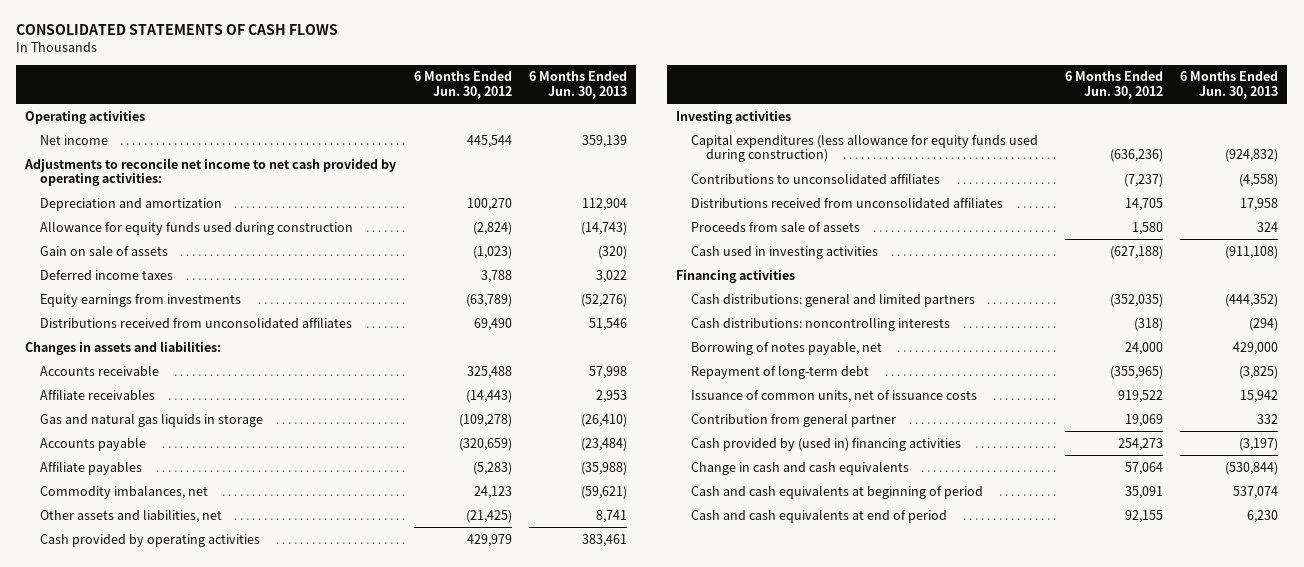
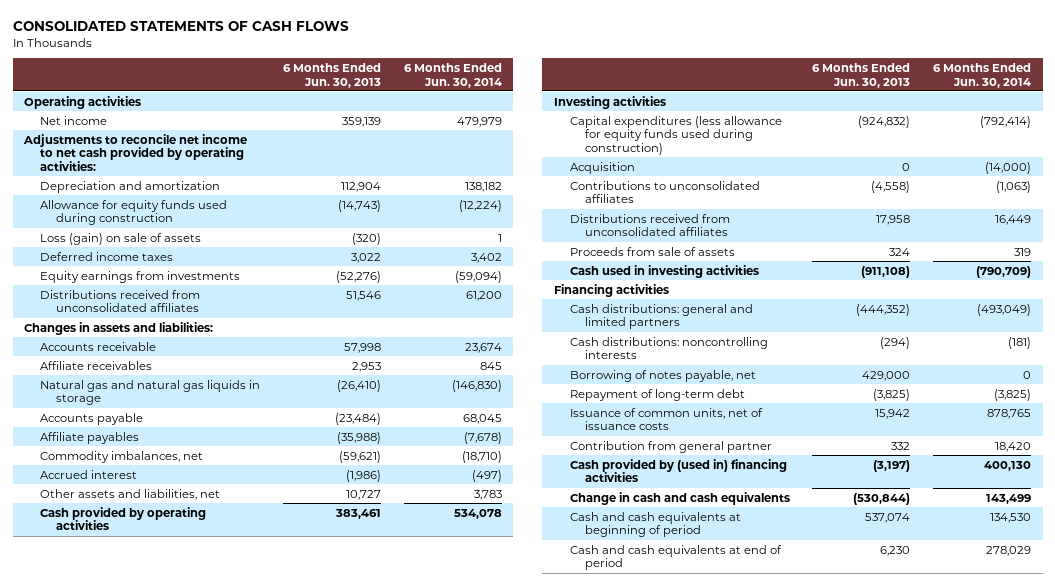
- | 6 Months Ended Jun. 30, 2012 | 6 Months Ended Jun. 30, 2013
+ | 6 Months Ended Jun. 30, 2013 | 6 Months Ended Jun. 30, 2014
- Gain on sale of assets | (1,023) | (320)
+ Loss (gain) on sale of assets | (320) | 1
- Gas and natural gas liquids in storage | (109,278) | (26,410)
+ Natural gas and natural gas liquids in storage | (26,410) | (146,830)
- Other assets and liabilities, net | (21,425) | 8,741
+ Accrued interest | (1,986) | (497)
+ Other assets and liabilities, net | 10,727 | 3,783
+ Acquisition | 0 | (14,000)

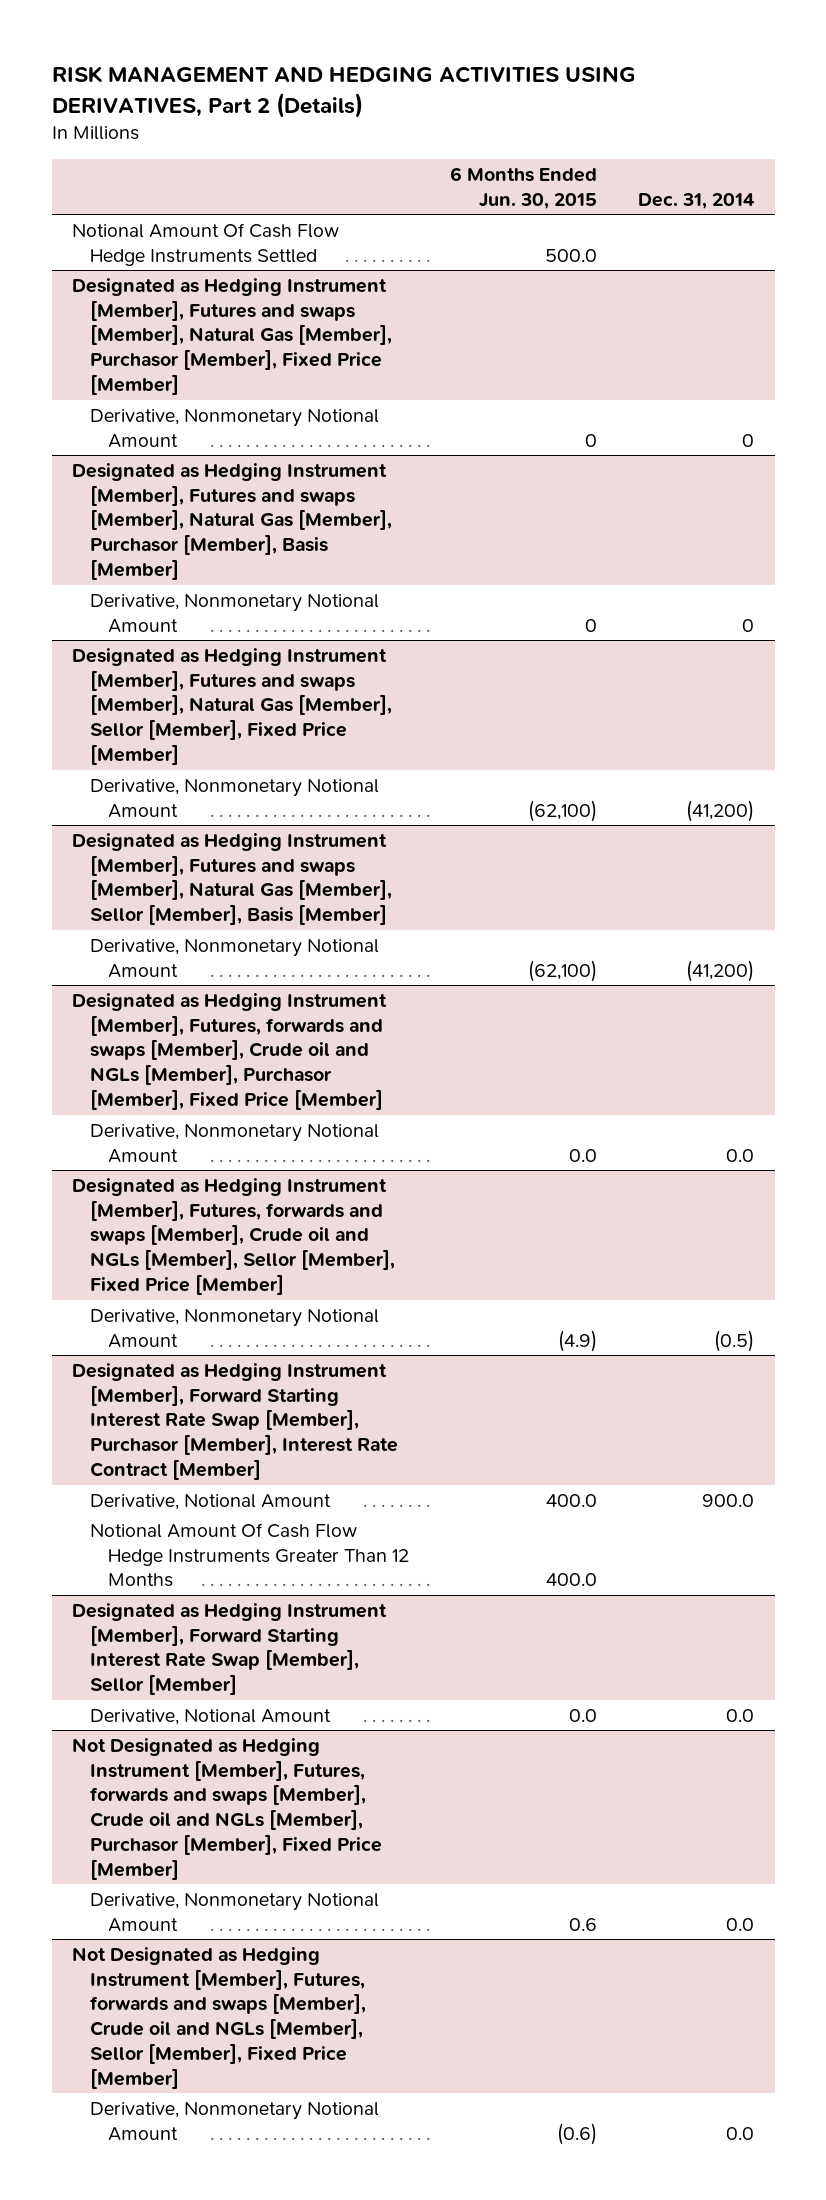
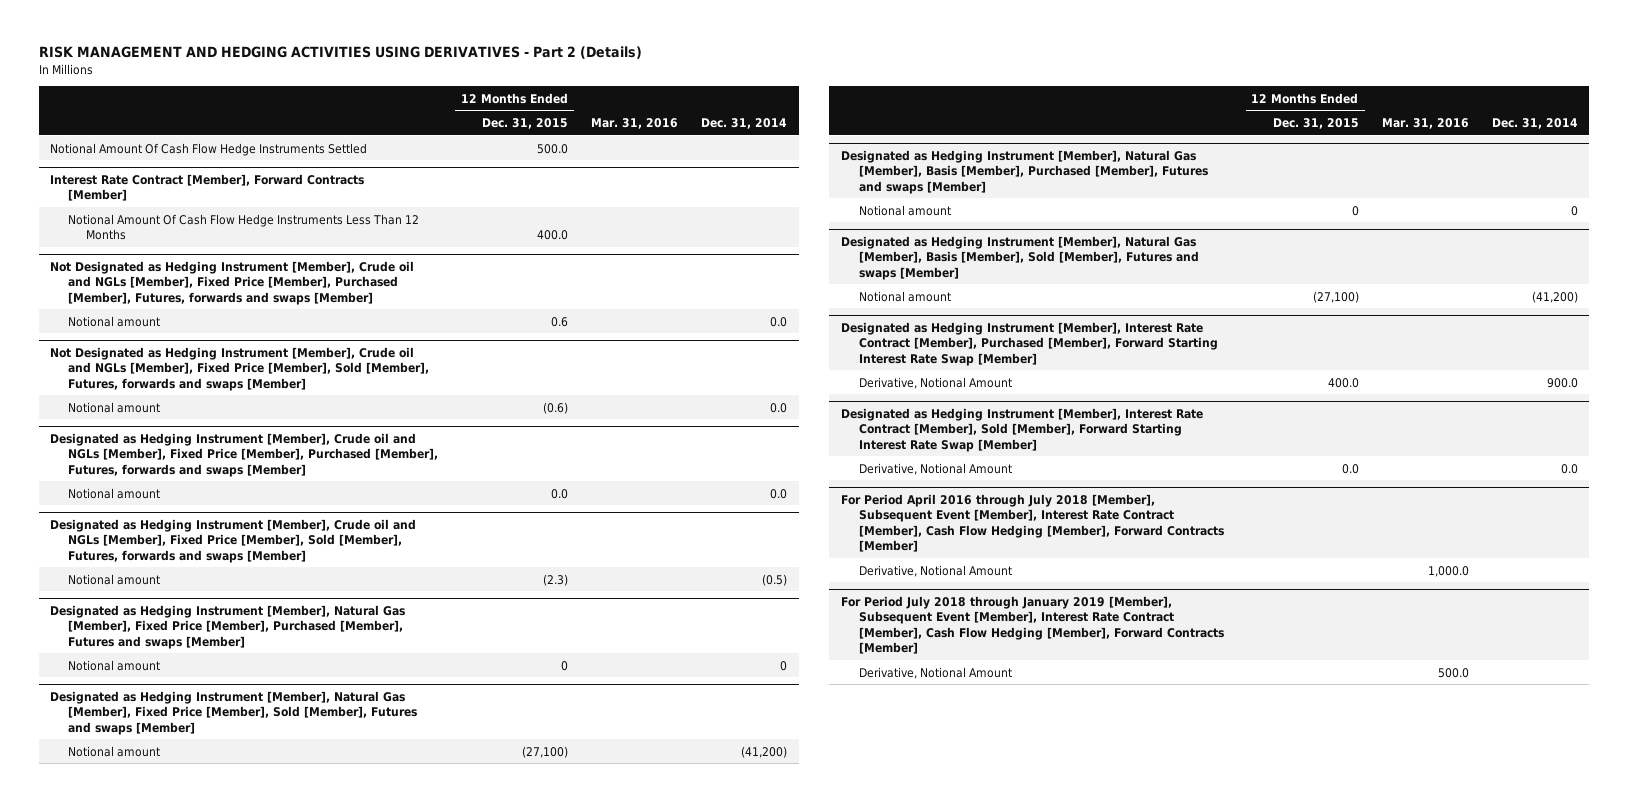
- RISK MANAGEMENT AND HEDGING ACTIVITIES USING DERIVATIVES, Part 2 (Details)
+ RISK MANAGEMENT AND HEDGING ACTIVITIES USING DERIVATIVES - Part 2 (Details)
- | 6 Months Ended Jun. 30, 2015 | Dec. 31, 2014
+ | 12 Months Ended Dec. 31, 2015 | Mar. 31, 2016 | Dec. 31, 2014
- Designated as Hedging Instrument [Member], Futures and swaps [Member], Natural Gas [Member], Purchasor [Member], Fixed Price [Member]
- Derivative, Nonmonetary Notional Amount | 0 | 0
- Designated as Hedging Instrument [Member], Futures and swaps [Member], Natural Gas [Member], Purchasor [Member], Basis [Member]
- Derivative, Nonmonetary Notional Amount | 0 | 0
- Designated as Hedging Instrument [Member], Futures and swaps [Member], Natural Gas [Member], Sellor [Member], Fixed Price [Member]
- Derivative, Nonmonetary Notional Amount | (62,100) | (41,200)
- Designated as Hedging Instrument [Member], Futures and swaps [Member], Natural Gas [Member], Sellor [Member], Basis [Member]
- Derivative, Nonmonetary Notional Amount | (62,100) | (41,200)
- Designated as Hedging Instrument [Member], Futures, forwards and swaps [Member], Crude oil and NGLs [Member], Purchasor [Member], Fixed Price [Member]
- Derivative, Nonmonetary Notional Amount | 0.0 | 0.0
- Designated as Hedging Instrument [Member], Futures, forwards and swaps [Member], Crude oil and NGLs [Member], Sellor [Member], Fixed Price [Member]
- Derivative, Nonmonetary Notional Amount | (4.9) | (0.5)
- Designated as Hedging Instrument [Member], Forward Starting Interest Rate Swap [Member], Purchasor [Member], Interest Rate Contract [Member]
+ Interest Rate Contract [Member], Forward Contracts [Member]
+ Notional Amount Of Cash Flow Hedge Instruments Less Than 12 Months | 400.0 | |
+ Not Designated as Hedging Instrument [Member], Crude oil and NGLs [Member], Fixed Price [Member], Purchased [Member], Futures, forwards and swaps [Member]
+ Notional amount | 0.6 | | 0.0
+ Not Designated as Hedging Instrument [Member], Crude oil and NGLs [Member], Fixed Price [Member], Sold [Member], Futures, forwards and swaps [Member]
+ Notional amount | (0.6) | | 0.0
+ Designated as Hedging Instrument [Member], Crude oil and NGLs [Member], Fixed Price [Member], Purchased [Member], Futures, forwards and swaps [Member]
+ Notional amount | 0.0 | | 0.0
+ Designated as Hedging Instrument [Member], Crude oil and NGLs [Member], Fixed Price [Member], Sold [Member], Futures, forwards and swaps [Member]
+ Notional amount | (2.3) | | (0.5)
+ Designated as Hedging Instrument [Member], Natural Gas [Member], Fixed Price [Member], Purchased [Member], Futures and swaps [Member]
+ Notional amount | 0 | | 0
+ Designated as Hedging Instrument [Member], Natural Gas [Member], Fixed Price [Member], Sold [Member], Futures and swaps [Member]
+ Notional amount | (27,100) | | (41,200)
+ Designated as Hedging Instrument [Member], Natural Gas [Member], Basis [Member], Purchased [Member], Futures and swaps [Member]
+ Notional amount | 0 | | 0
+ Designated as Hedging Instrument [Member], Natural Gas [Member], Basis [Member], Sold [Member], Futures and swaps [Member]
+ Notional amount | (27,100) | | (41,200)
+ Designated as Hedging Instrument [Member], Interest Rate Contract [Member], Purchased [Member], Forward Starting Interest Rate Swap [Member]
- Notional Amount Of Cash Flow Hedge Instruments Greater Than 12 Months | 400.0 |
- Designated as Hedging Instrument [Member], Forward Starting Interest Rate Swap [Member], Sellor [Member]
+ Designated as Hedging Instrument [Member], Interest Rate Contract [Member], Sold [Member], Forward Starting Interest Rate Swap [Member]
- Not Designated as Hedging Instrument [Member], Futures, forwards and swaps [Member], Crude oil and NGLs [Member], Purchasor [Member], Fixed Price [Member]
- Derivative, Nonmonetary Notional Amount | 0.6 | 0.0
- Not Designated as Hedging Instrument [Member], Futures, forwards and swaps [Member], Crude oil and NGLs [Member], Sellor [Member], Fixed Price [Member]
- Derivative, Nonmonetary Notional Amount | (0.6) | 0.0
+ For Period April 2016 through July 2018 [Member], Subsequent Event [Member], Interest Rate Contract [Member], Cash Flow Hedging [Member], Forward Contracts [Member]
+ Derivative, Notional Amount | | 1,000.0 |
+ For Period July 2018 through January 2019 [Member], Subsequent Event [Member], Interest Rate Contract [Member], Cash Flow Hedging [Member], Forward Contracts [Member]
+ Derivative, Notional Amount | | 500.0 |

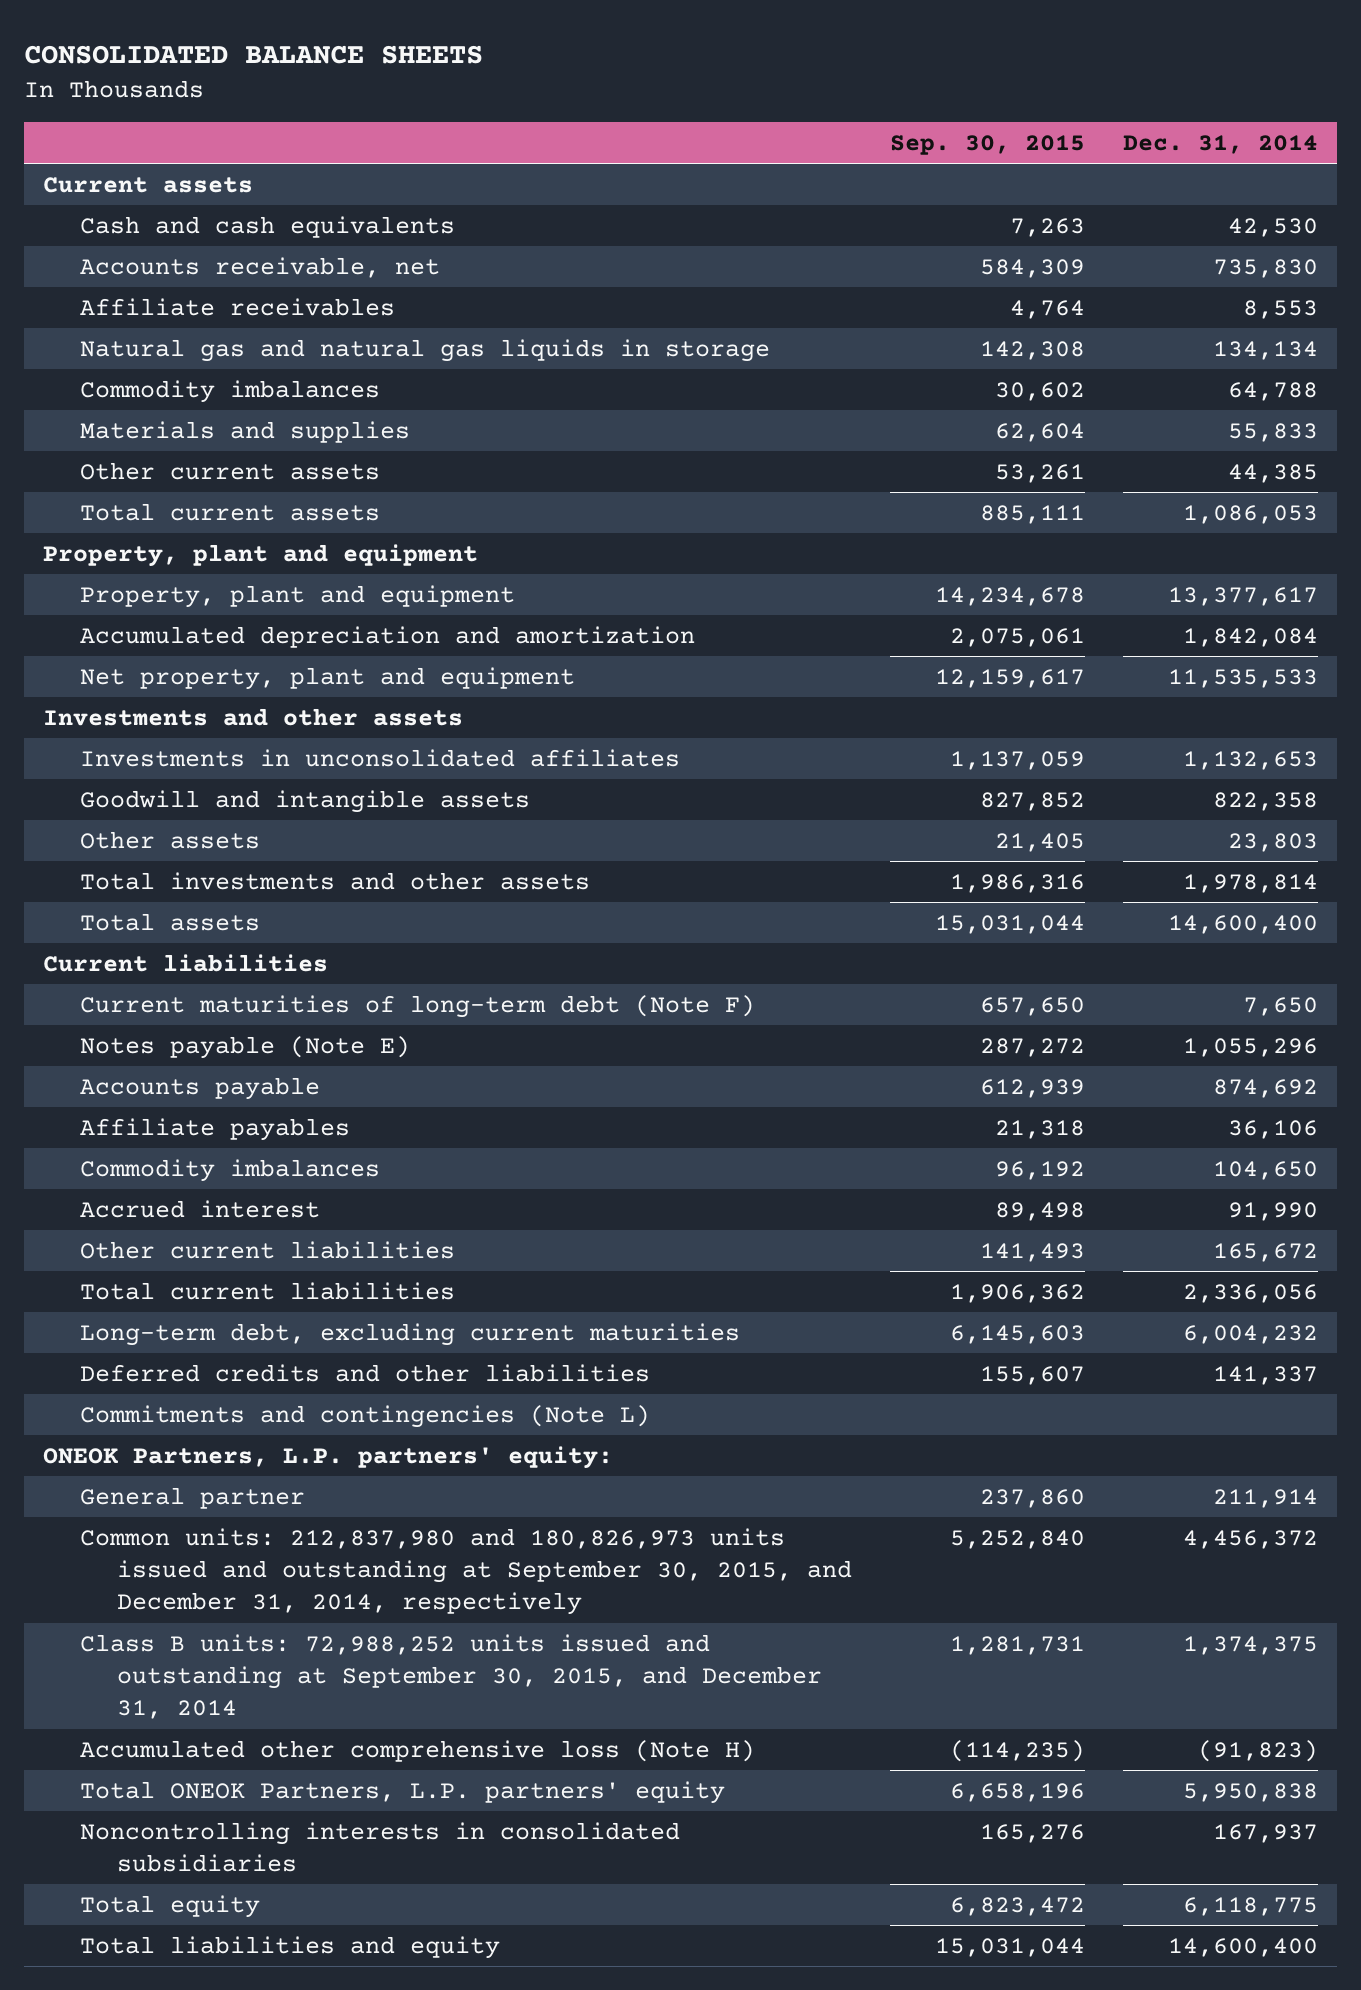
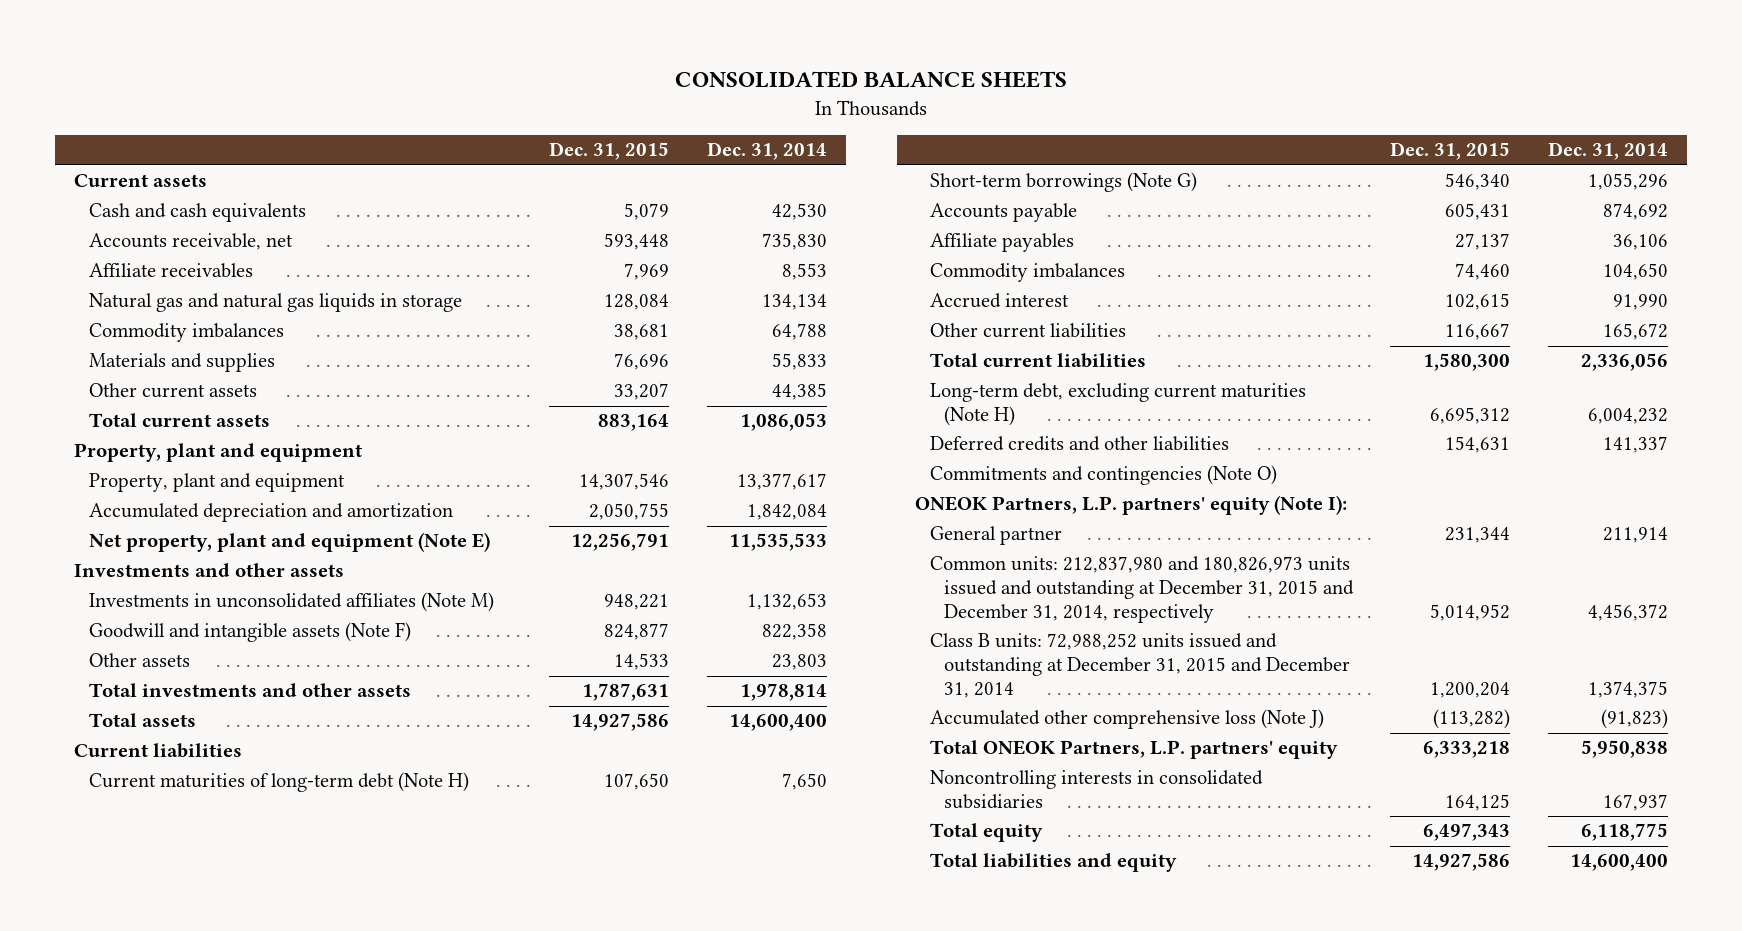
- | Sep. 30, 2015 | Dec. 31, 2014
+ | Dec. 31, 2015 | Dec. 31, 2014
- Net property, plant and equipment | 12,159,617 | 11,535,533
+ Net property, plant and equipment (Note E) | 12,256,791 | 11,535,533
- Investments in unconsolidated affiliates | 1,137,059 | 1,132,653
- Goodwill and intangible assets | 827,852 | 822,358
+ Investments in unconsolidated affiliates (Note M) | 948,221 | 1,132,653
+ Goodwill and intangible assets (Note F) | 824,877 | 822,358
- Current maturities of long-term debt (Note F) | 657,650 | 7,650
- Notes payable (Note E) | 287,272 | 1,055,296
+ Current maturities of long-term debt (Note H) | 107,650 | 7,650
+ Short-term borrowings (Note G) | 546,340 | 1,055,296
- Long-term debt, excluding current maturities | 6,145,603 | 6,004,232
+ Long-term debt, excluding current maturities (Note H) | 6,695,312 | 6,004,232
- Commitments and contingencies (Note L)
- ONEOK Partners, L.P. partners' equity:
+ Commitments and contingencies (Note O)
+ ONEOK Partners, L.P. partners' equity (Note I):
- Common units: 212,837,980 and 180,826,973 units issued and outstanding at September 30, 2015, and December 31, 2014, respectively | 5,252,840 | 4,456,372
- Class B units: 72,988,252 units issued and outstanding at September 30, 2015, and December 31, 2014 | 1,281,731 | 1,374,375
- Accumulated other comprehensive loss (Note H) | (114,235) | (91,823)
+ Common units: 212,837,980 and 180,826,973 units issued and outstanding at December 31, 2015 and December 31, 2014, respectively | 5,014,952 | 4,456,372
+ Class B units: 72,988,252 units issued and outstanding at December 31, 2015 and December 31, 2014 | 1,200,204 | 1,374,375
+ Accumulated other comprehensive loss (Note J) | (113,282) | (91,823)

